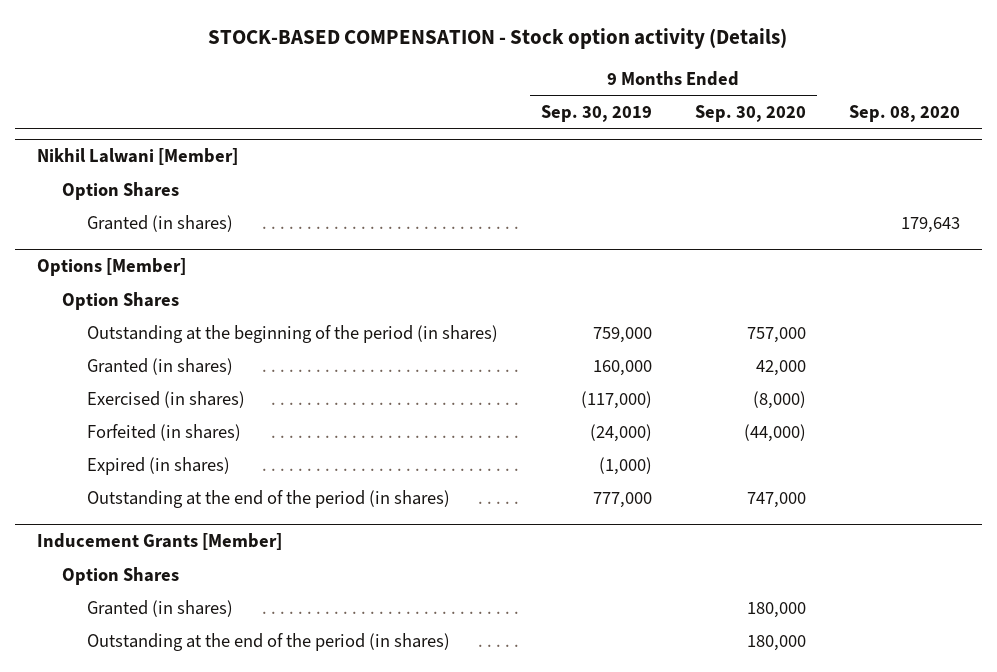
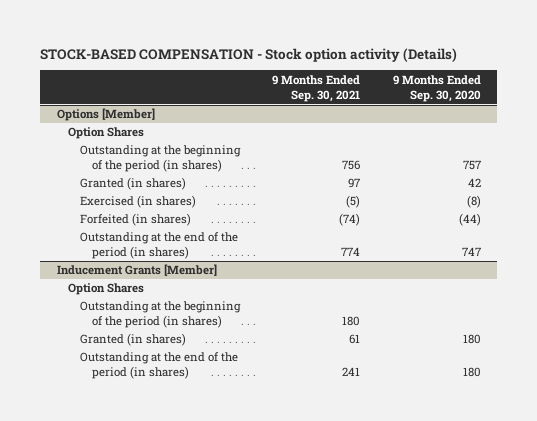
- | 9 Months Ended Sep. 30, 2019 | 9 Months Ended Sep. 30, 2020 | Sep. 08, 2020
+ | 9 Months Ended Sep. 30, 2021 | 9 Months Ended Sep. 30, 2020
- Nikhil Lalwani [Member]
- Option Shares
- Granted (in shares) | | | 179,643
@ Options [Member]
- Outstanding at the beginning of the period (in shares) | 759,000 | 757,000 |
- Granted (in shares) | 160,000 | 42,000 |
- Exercised (in shares) | (117,000) | (8,000) |
- Forfeited (in shares) | (24,000) | (44,000) |
- Expired (in shares) | (1,000) | |
- Outstanding at the end of the period (in shares) | 777,000 | 747,000 |
+ Outstanding at the beginning of the period (in shares) | 756 | 757
+ Granted (in shares) | 97 | 42
+ Exercised (in shares) | (5) | (8)
+ Forfeited (in shares) | (74) | (44)
+ Outstanding at the end of the period (in shares) | 774 | 747
@ Inducement Grants [Member]
- Granted (in shares) | | 180,000 |
- Outstanding at the end of the period (in shares) | | 180,000 |
+ Outstanding at the beginning of the period (in shares) | 180 |
+ Granted (in shares) | 61 | 180
+ Outstanding at the end of the period (in shares) | 241 | 180

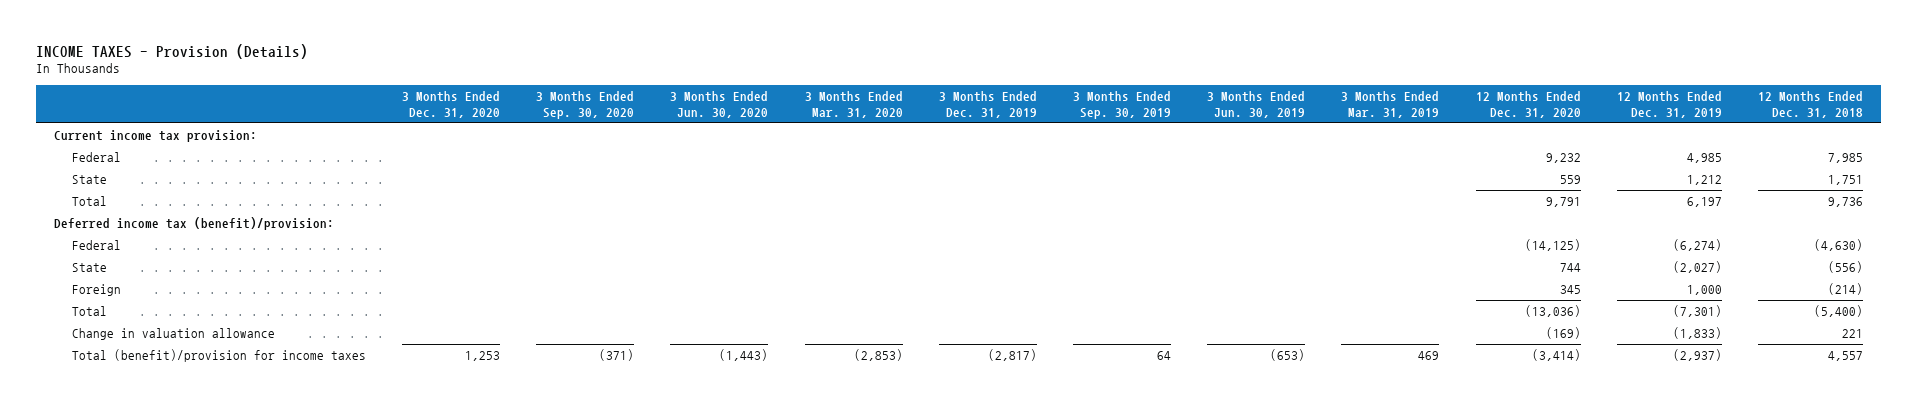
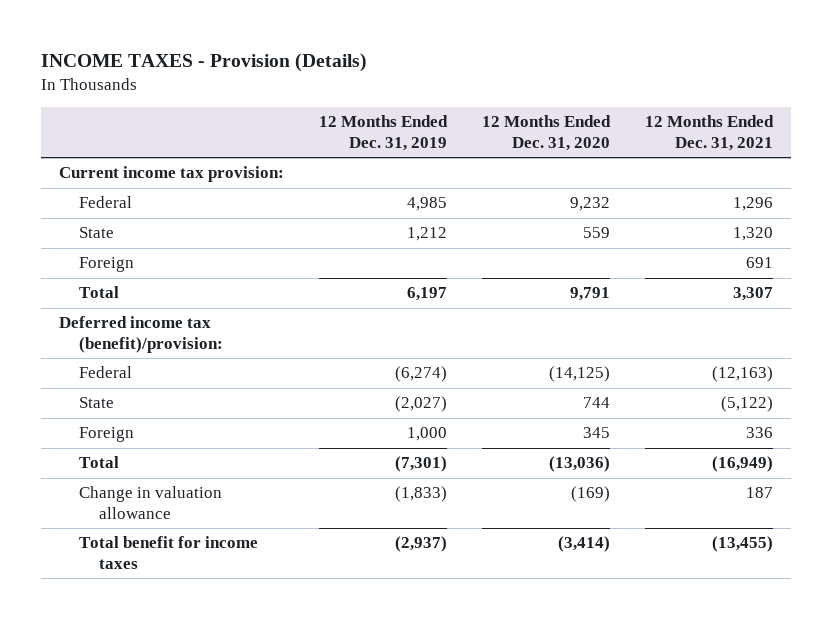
- | 3 Months Ended Dec. 31, 2020 | 3 Months Ended Sep. 30, 2020 | 3 Months Ended Jun. 30, 2020 | 3 Months Ended Mar. 31, 2020 | 3 Months Ended Dec. 31, 2019 | 3 Months Ended Sep. 30, 2019 | 3 Months Ended Jun. 30, 2019 | 3 Months Ended Mar. 31, 2019 | 12 Months Ended Dec. 31, 2020 | 12 Months Ended Dec. 31, 2019 | 12 Months Ended Dec. 31, 2018
+ | 12 Months Ended Dec. 31, 2019 | 12 Months Ended Dec. 31, 2020 | 12 Months Ended Dec. 31, 2021
+ Foreign | | | 691
- Total (benefit)/provision for income taxes | 1,253 | (371) | (1,443) | (2,853) | (2,817) | 64 | (653) | 469 | (3,414) | (2,937) | 4,557
+ Total benefit for income taxes | (2,937) | (3,414) | (13,455)

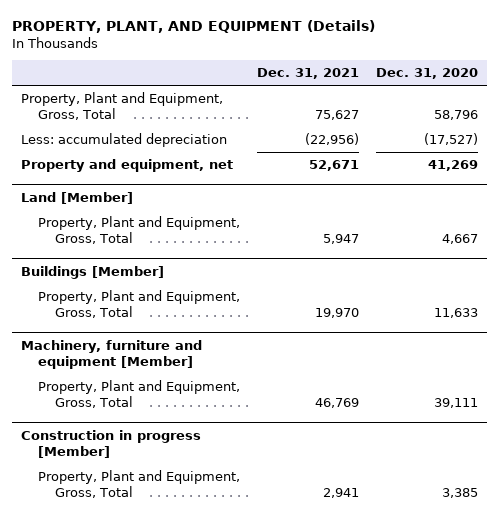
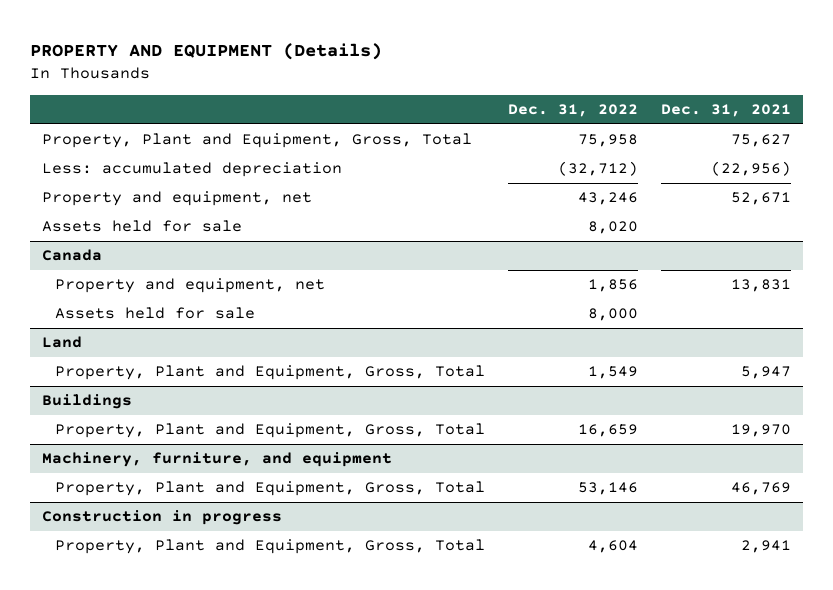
- PROPERTY, PLANT, AND EQUIPMENT (Details)
+ PROPERTY AND EQUIPMENT (Details)
- | Dec. 31, 2021 | Dec. 31, 2020
+ | Dec. 31, 2022 | Dec. 31, 2021
- Land [Member]
+ Assets held for sale | 8,020 |
+ Canada
+ Property and equipment, net | 1,856 | 13,831
+ Assets held for sale | 8,000 |
+ Land
- Buildings [Member]
+ Buildings
- Machinery, furniture and equipment [Member]
+ Machinery, furniture, and equipment
- Construction in progress [Member]
+ Construction in progress

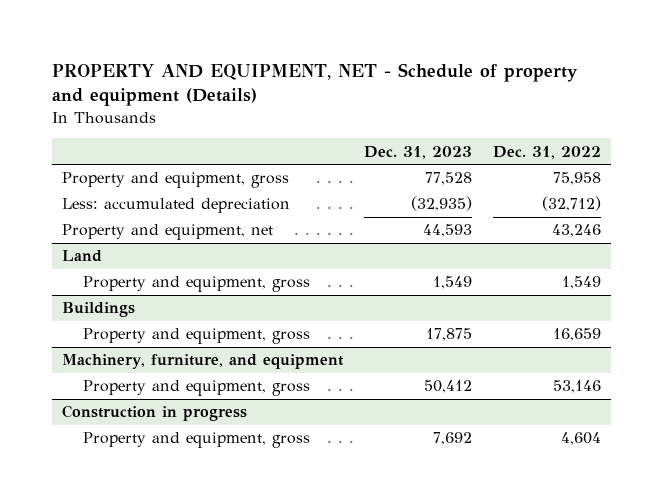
- PROPERTY AND EQUIPMENT (Details)
+ PROPERTY AND EQUIPMENT, NET - Schedule of property and equipment (Details)
- | Dec. 31, 2022 | Dec. 31, 2021
+ | Dec. 31, 2023 | Dec. 31, 2022
- Property, Plant and Equipment, Gross, Total | 75,958 | 75,627
+ Property and equipment, gross | 77,528 | 75,958
- Assets held for sale | 8,020 |
- Canada
- Property and equipment, net | 1,856 | 13,831
- Assets held for sale | 8,000 |
@ Land
- Property, Plant and Equipment, Gross, Total | 1,549 | 5,947
+ Property and equipment, gross | 1,549 | 1,549
@ Buildings
- Property, Plant and Equipment, Gross, Total | 16,659 | 19,970
+ Property and equipment, gross | 17,875 | 16,659
@ Machinery, furniture, and equipment
- Property, Plant and Equipment, Gross, Total | 53,146 | 46,769
+ Property and equipment, gross | 50,412 | 53,146
@ Construction in progress
- Property, Plant and Equipment, Gross, Total | 4,604 | 2,941
+ Property and equipment, gross | 7,692 | 4,604

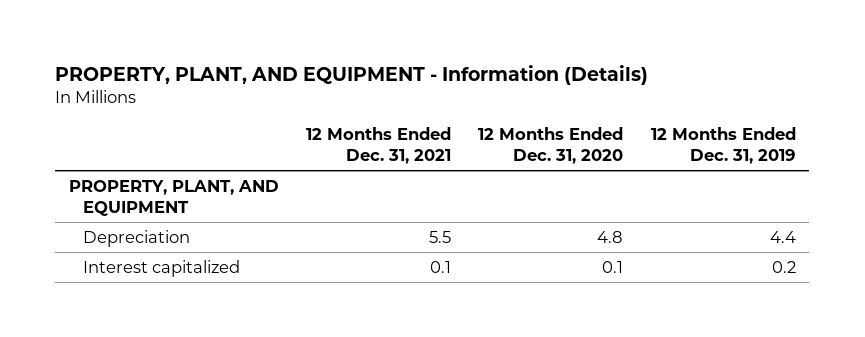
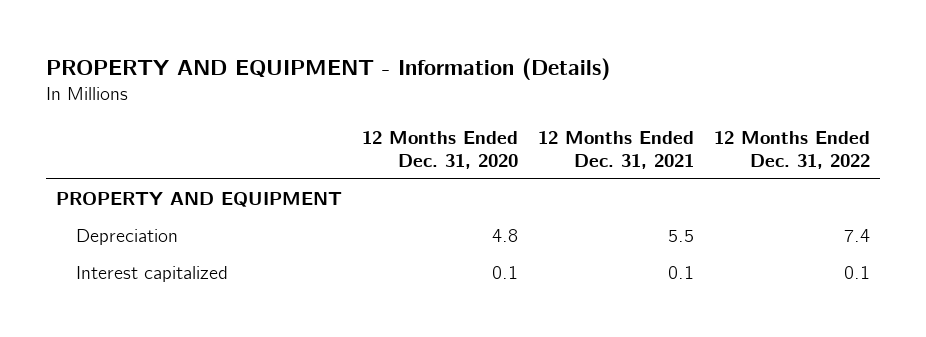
- PROPERTY, PLANT, AND EQUIPMENT - Information (Details)
+ PROPERTY AND EQUIPMENT - Information (Details)
- | 12 Months Ended Dec. 31, 2021 | 12 Months Ended Dec. 31, 2020 | 12 Months Ended Dec. 31, 2019
+ | 12 Months Ended Dec. 31, 2020 | 12 Months Ended Dec. 31, 2021 | 12 Months Ended Dec. 31, 2022
- PROPERTY, PLANT, AND EQUIPMENT
+ PROPERTY AND EQUIPMENT

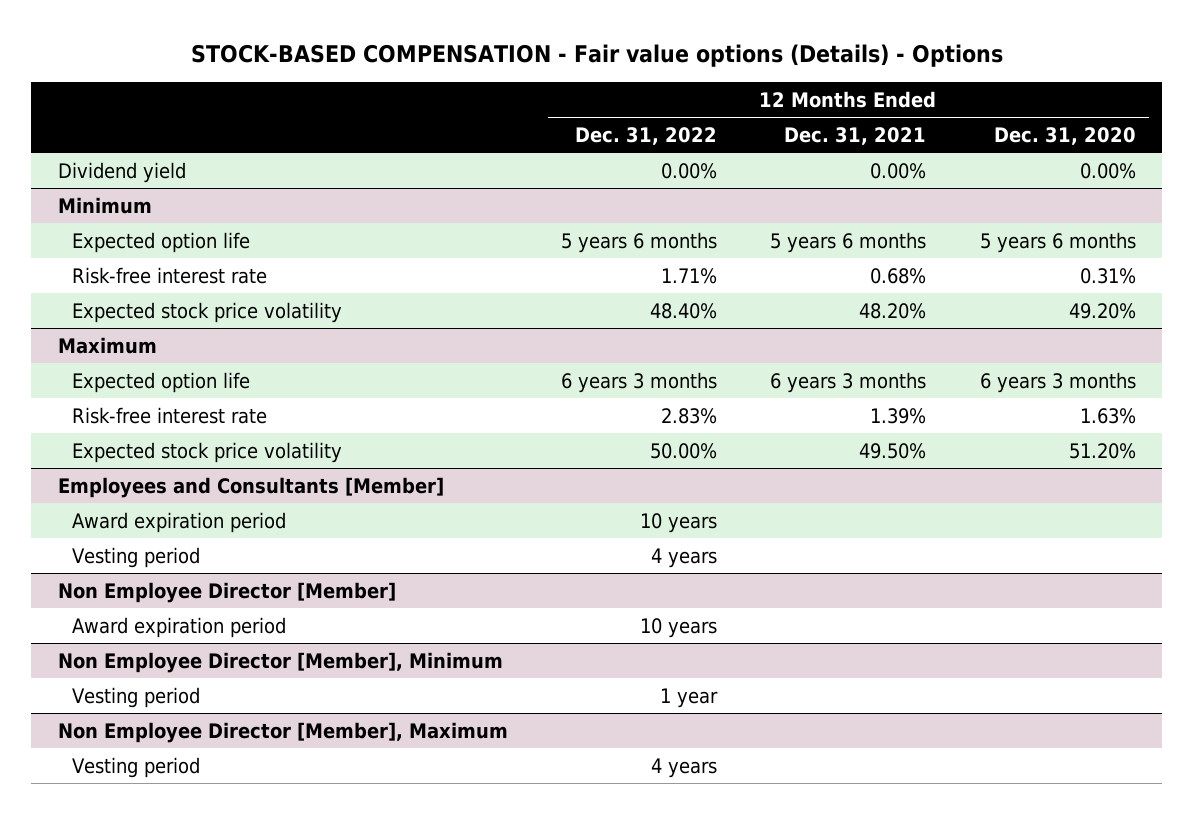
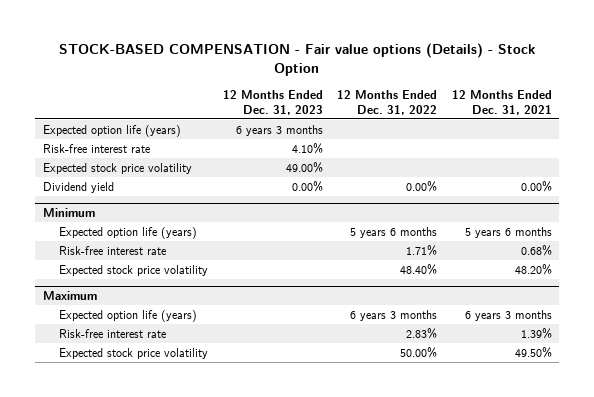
- STOCK-BASED COMPENSATION - Fair value options (Details) - Options
+ STOCK-BASED COMPENSATION - Fair value options (Details) - Stock Option
- | 12 Months Ended Dec. 31, 2022 | 12 Months Ended Dec. 31, 2021 | 12 Months Ended Dec. 31, 2020
+ | 12 Months Ended Dec. 31, 2023 | 12 Months Ended Dec. 31, 2022 | 12 Months Ended Dec. 31, 2021
+ Expected option life (years) | 6 years 3 months | |
+ Risk-free interest rate | 4.10% | |
+ Expected stock price volatility | 49.00% | |
@ Minimum
- Expected option life | 5 years 6 months | 5 years 6 months | 5 years 6 months
+ Expected option life (years) | | 5 years 6 months | 5 years 6 months
@ Maximum
- Expected option life | 6 years 3 months | 6 years 3 months | 6 years 3 months
+ Expected option life (years) | | 6 years 3 months | 6 years 3 months
- Employees and Consultants [Member]
- Award expiration period | 10 years | |
- Vesting period | 4 years | |
- Non Employee Director [Member]
- Award expiration period | 10 years | |
- Non Employee Director [Member], Minimum
- Vesting period | 1 year | |
- Non Employee Director [Member], Maximum
- Vesting period | 4 years | |

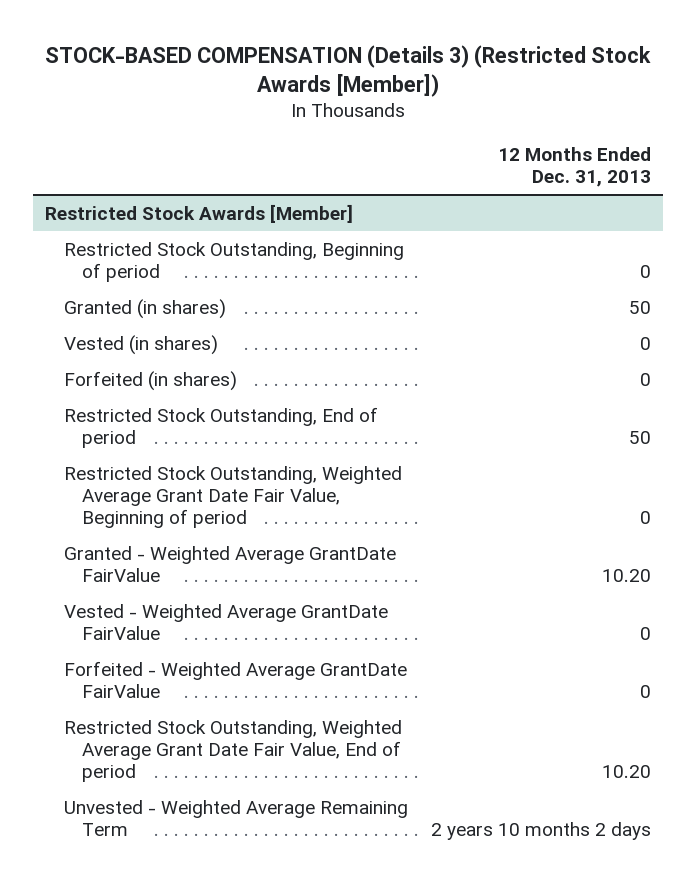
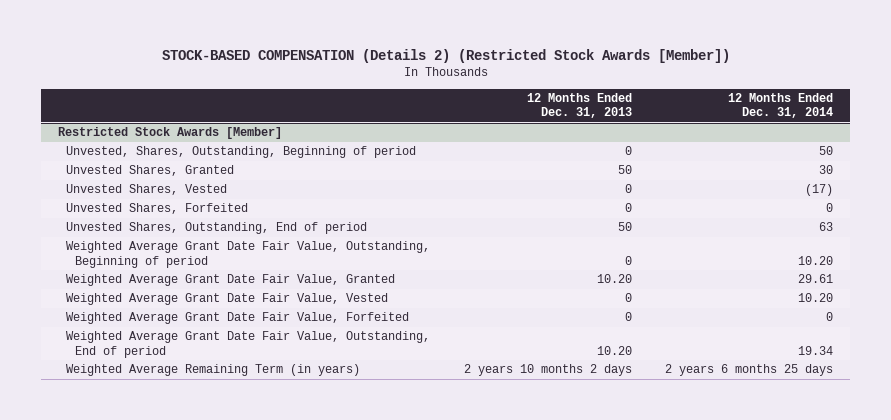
- STOCK-BASED COMPENSATION (Details 3) (Restricted Stock Awards [Member])
+ STOCK-BASED COMPENSATION (Details 2) (Restricted Stock Awards [Member])
- | 12 Months Ended Dec. 31, 2013
+ | 12 Months Ended Dec. 31, 2013 | 12 Months Ended Dec. 31, 2014
@ Restricted Stock Awards [Member]
- Restricted Stock Outstanding, Beginning of period | 0
- Granted (in shares) | 50
- Vested (in shares) | 0
- Forfeited (in shares) | 0
- Restricted Stock Outstanding, End of period | 50
- Restricted Stock Outstanding, Weighted Average Grant Date Fair Value, Beginning of period | 0
- Granted - Weighted Average GrantDate FairValue | 10.20
- Vested - Weighted Average GrantDate FairValue | 0
- Forfeited - Weighted Average GrantDate FairValue | 0
- Restricted Stock Outstanding, Weighted Average Grant Date Fair Value, End of period | 10.20
- Unvested - Weighted Average Remaining Term | 2 years 10 months 2 days
+ Unvested, Shares, Outstanding, Beginning of period | 0 | 50
+ Unvested Shares, Granted | 50 | 30
+ Unvested Shares, Vested | 0 | (17)
+ Unvested Shares, Forfeited | 0 | 0
+ Unvested Shares, Outstanding, End of period | 50 | 63
+ Weighted Average Grant Date Fair Value, Outstanding, Beginning of period | 0 | 10.20
+ Weighted Average Grant Date Fair Value, Granted | 10.20 | 29.61
+ Weighted Average Grant Date Fair Value, Vested | 0 | 10.20
+ Weighted Average Grant Date Fair Value, Forfeited | 0 | 0
+ Weighted Average Grant Date Fair Value, Outstanding, End of period | 10.20 | 19.34
+ Weighted Average Remaining Term (in years) | 2 years 10 months 2 days | 2 years 6 months 25 days

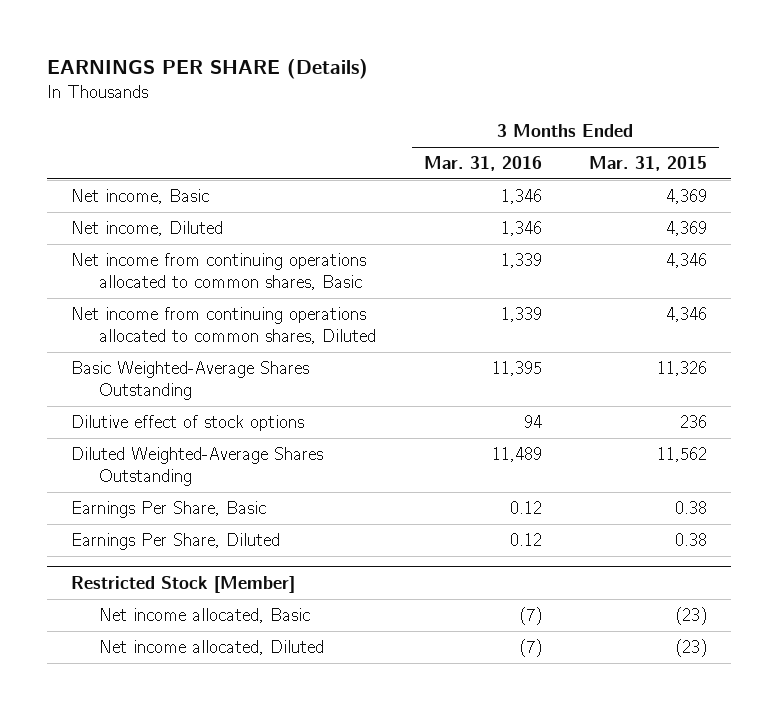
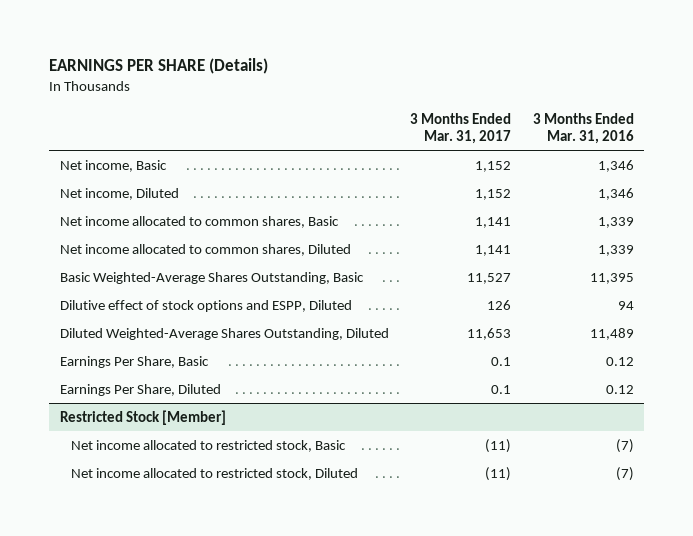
- | 3 Months Ended Mar. 31, 2016 | 3 Months Ended Mar. 31, 2015
+ | 3 Months Ended Mar. 31, 2017 | 3 Months Ended Mar. 31, 2016
- Net income from continuing operations allocated to common shares, Basic | 1,339 | 4,346
- Net income from continuing operations allocated to common shares, Diluted | 1,339 | 4,346
- Basic Weighted-Average Shares Outstanding | 11,395 | 11,326
- Dilutive effect of stock options | 94 | 236
- Diluted Weighted-Average Shares Outstanding | 11,489 | 11,562
+ Net income allocated to common shares, Basic | 1,141 | 1,339
+ Net income allocated to common shares, Diluted | 1,141 | 1,339
+ Basic Weighted-Average Shares Outstanding, Basic | 11,527 | 11,395
+ Dilutive effect of stock options and ESPP, Diluted | 126 | 94
+ Diluted Weighted-Average Shares Outstanding, Diluted | 11,653 | 11,489
@ Restricted Stock [Member]
- Net income allocated, Basic | (7) | (23)
- Net income allocated, Diluted | (7) | (23)
+ Net income allocated to restricted stock, Basic | (11) | (7)
+ Net income allocated to restricted stock, Diluted | (11) | (7)

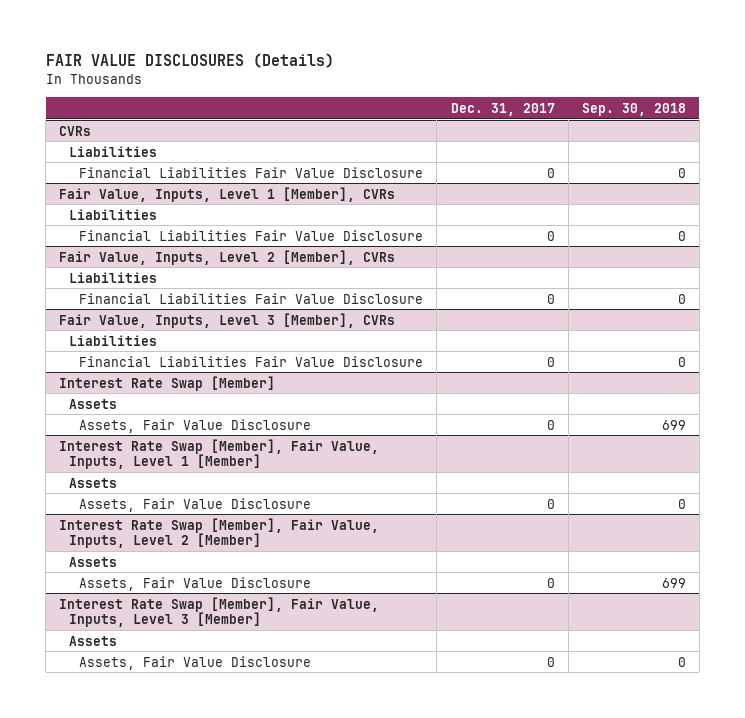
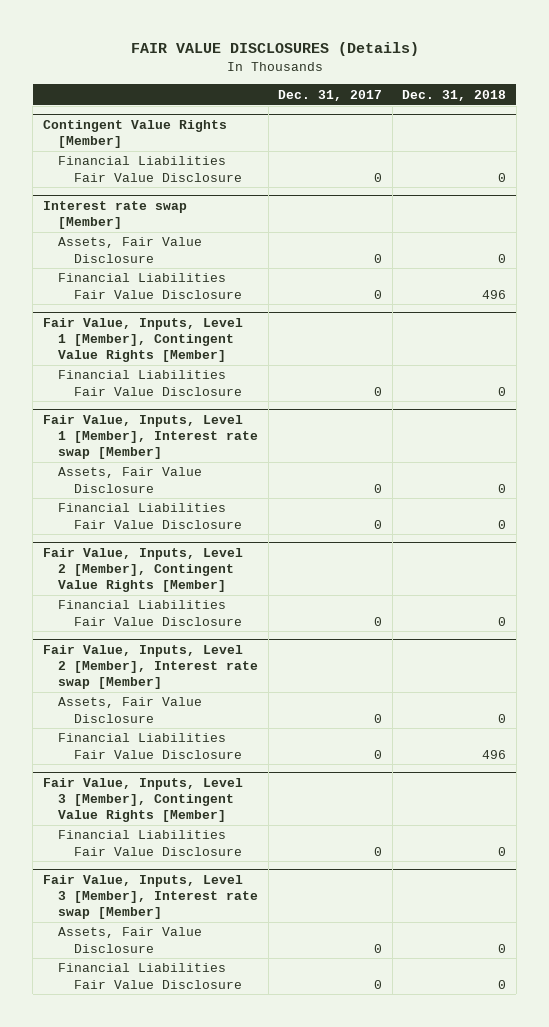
- | Dec. 31, 2017 | Sep. 30, 2018
+ | Dec. 31, 2017 | Dec. 31, 2018
- CVRs
- Liabilities
- Financial Liabilities Fair Value Disclosure | 0 | 0
- Fair Value, Inputs, Level 1 [Member], CVRs
- Liabilities
+ Contingent Value Rights [Member]
- Fair Value, Inputs, Level 2 [Member], CVRs
- Liabilities
+ Interest rate swap [Member]
+ Assets, Fair Value Disclosure | 0 | 0
- Fair Value, Inputs, Level 3 [Member], CVRs
- Liabilities
+ Fair Value, Inputs, Level 1 [Member], Contingent Value Rights [Member]
- Interest Rate Swap [Member]
- Assets
- Assets, Fair Value Disclosure | 0 | 699
- Interest Rate Swap [Member], Fair Value, Inputs, Level 1 [Member]
- Assets
+ Fair Value, Inputs, Level 1 [Member], Interest rate swap [Member]
- Interest Rate Swap [Member], Fair Value, Inputs, Level 2 [Member]
- Assets
+ Financial Liabilities Fair Value Disclosure | 0 | 0
+ Fair Value, Inputs, Level 2 [Member], Contingent Value Rights [Member]
+ Financial Liabilities Fair Value Disclosure | 0 | 0
+ Fair Value, Inputs, Level 2 [Member], Interest rate swap [Member]
- Interest Rate Swap [Member], Fair Value, Inputs, Level 3 [Member]
- Assets
+ Financial Liabilities Fair Value Disclosure | 0 | 496
+ Fair Value, Inputs, Level 3 [Member], Contingent Value Rights [Member]
+ Financial Liabilities Fair Value Disclosure | 0 | 0
+ Fair Value, Inputs, Level 3 [Member], Interest rate swap [Member]
+ Financial Liabilities Fair Value Disclosure | 0 | 0

